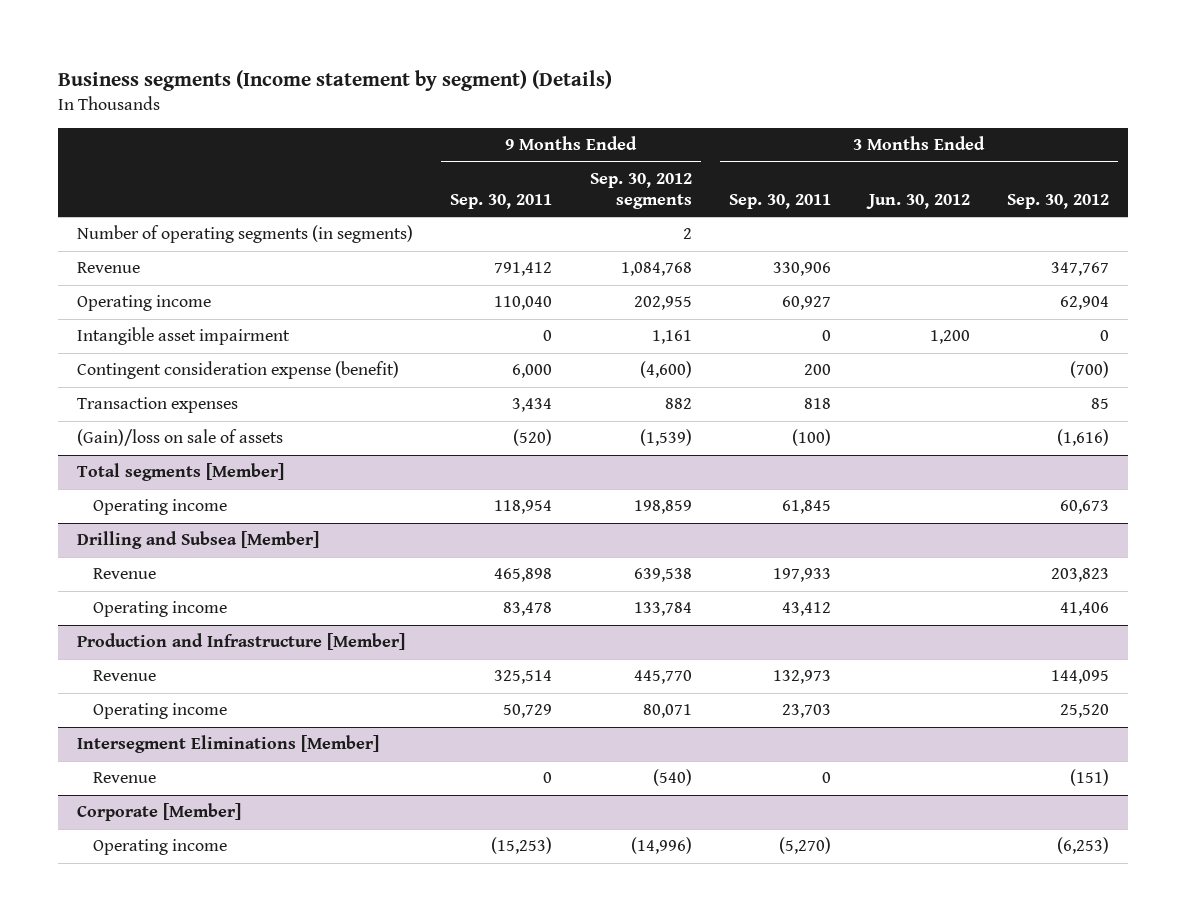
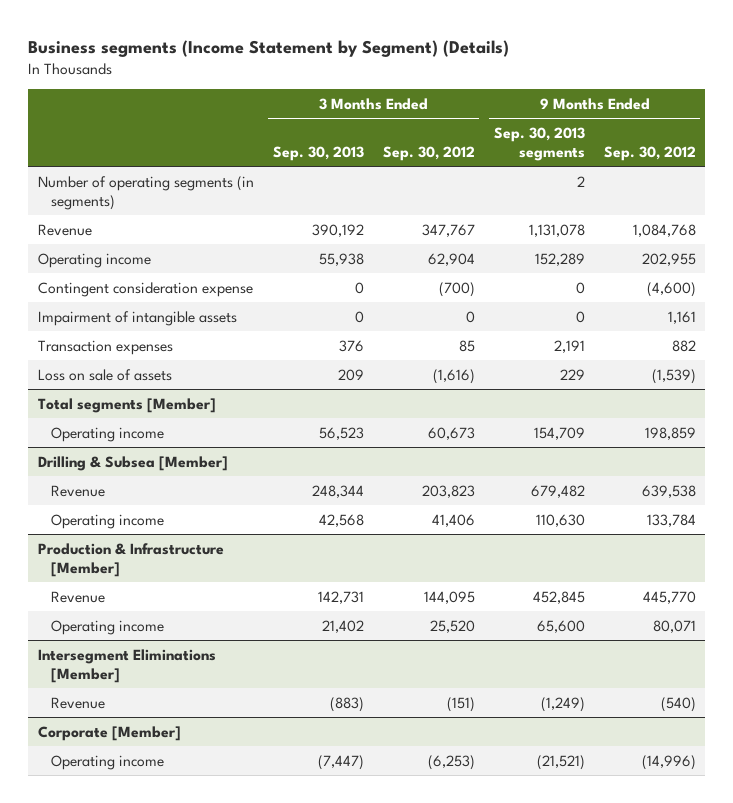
- Business segments (Income statement by segment) (Details)
+ Business segments (Income Statement by Segment) (Details)
- | 9 Months Ended Sep. 30, 2011 | 9 Months Ended Sep. 30, 2012 segments | 3 Months Ended Sep. 30, 2011 | 3 Months Ended Jun. 30, 2012 | 3 Months Ended Sep. 30, 2012
+ | 3 Months Ended Sep. 30, 2013 | 3 Months Ended Sep. 30, 2012 | 9 Months Ended Sep. 30, 2013 segments | 9 Months Ended Sep. 30, 2012
- Intangible asset impairment | 0 | 1,161 | 0 | 1,200 | 0
- Contingent consideration expense (benefit) | 6,000 | (4,600) | 200 | | (700)
+ Contingent consideration expense | 0 | (700) | 0 | (4,600)
+ Impairment of intangible assets | 0 | 0 | 0 | 1,161
- (Gain)/loss on sale of assets | (520) | (1,539) | (100) | | (1,616)
+ Loss on sale of assets | 209 | (1,616) | 229 | (1,539)
- Drilling and Subsea [Member]
+ Drilling & Subsea [Member]
- Production and Infrastructure [Member]
+ Production & Infrastructure [Member]

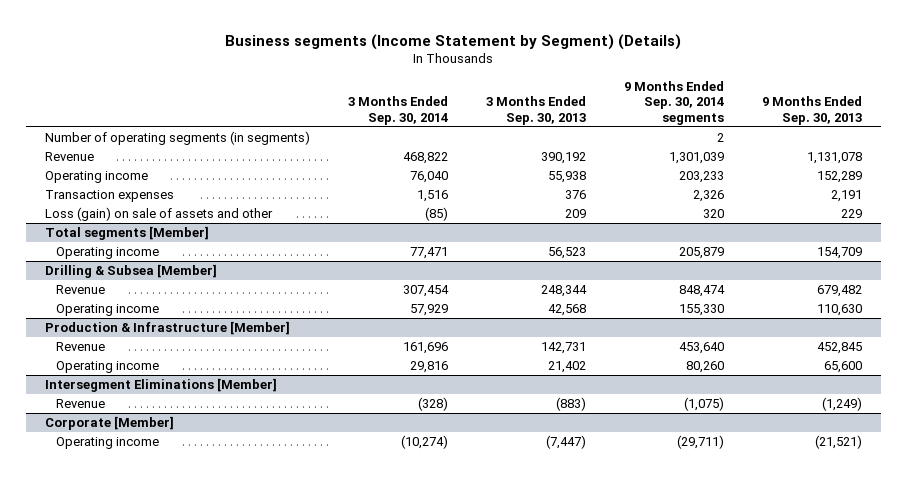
- | 3 Months Ended Sep. 30, 2013 | 3 Months Ended Sep. 30, 2012 | 9 Months Ended Sep. 30, 2013 segments | 9 Months Ended Sep. 30, 2012
+ | 3 Months Ended Sep. 30, 2014 | 3 Months Ended Sep. 30, 2013 | 9 Months Ended Sep. 30, 2014 segments | 9 Months Ended Sep. 30, 2013
- Contingent consideration expense | 0 | (700) | 0 | (4,600)
- Impairment of intangible assets | 0 | 0 | 0 | 1,161
- Loss on sale of assets | 209 | (1,616) | 229 | (1,539)
+ Loss (gain) on sale of assets and other | (85) | 209 | 320 | 229

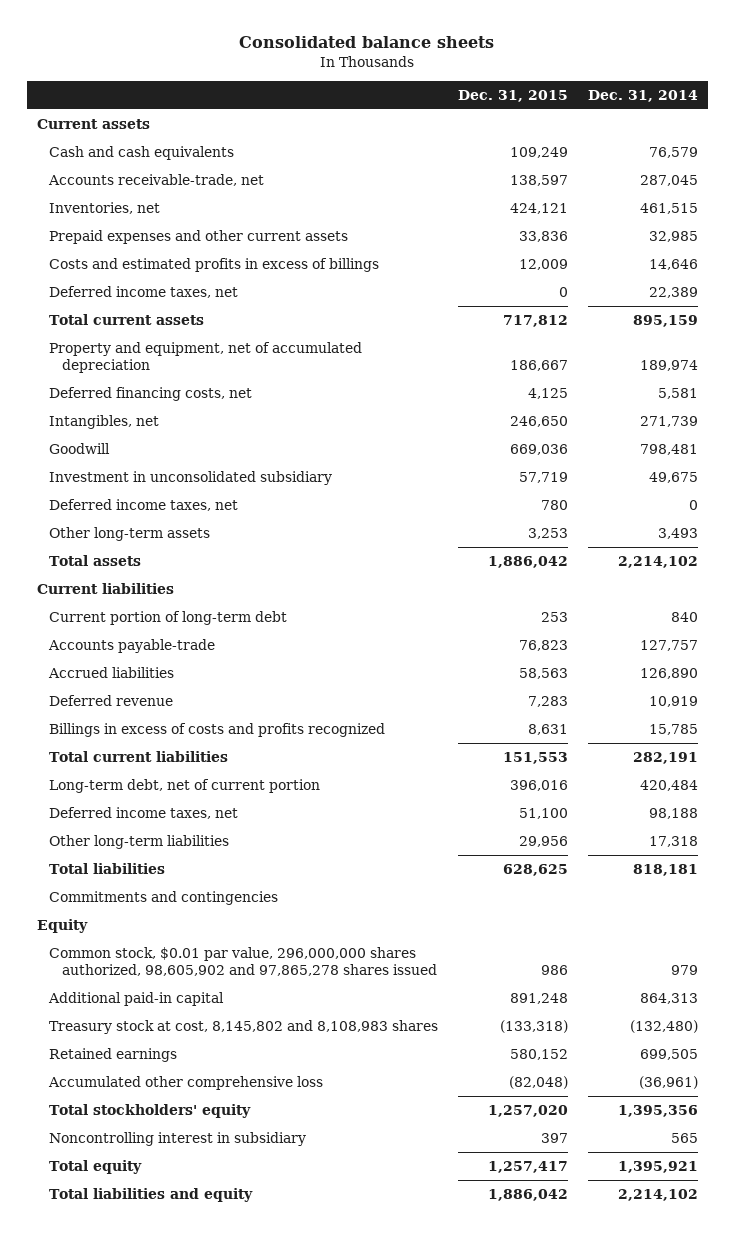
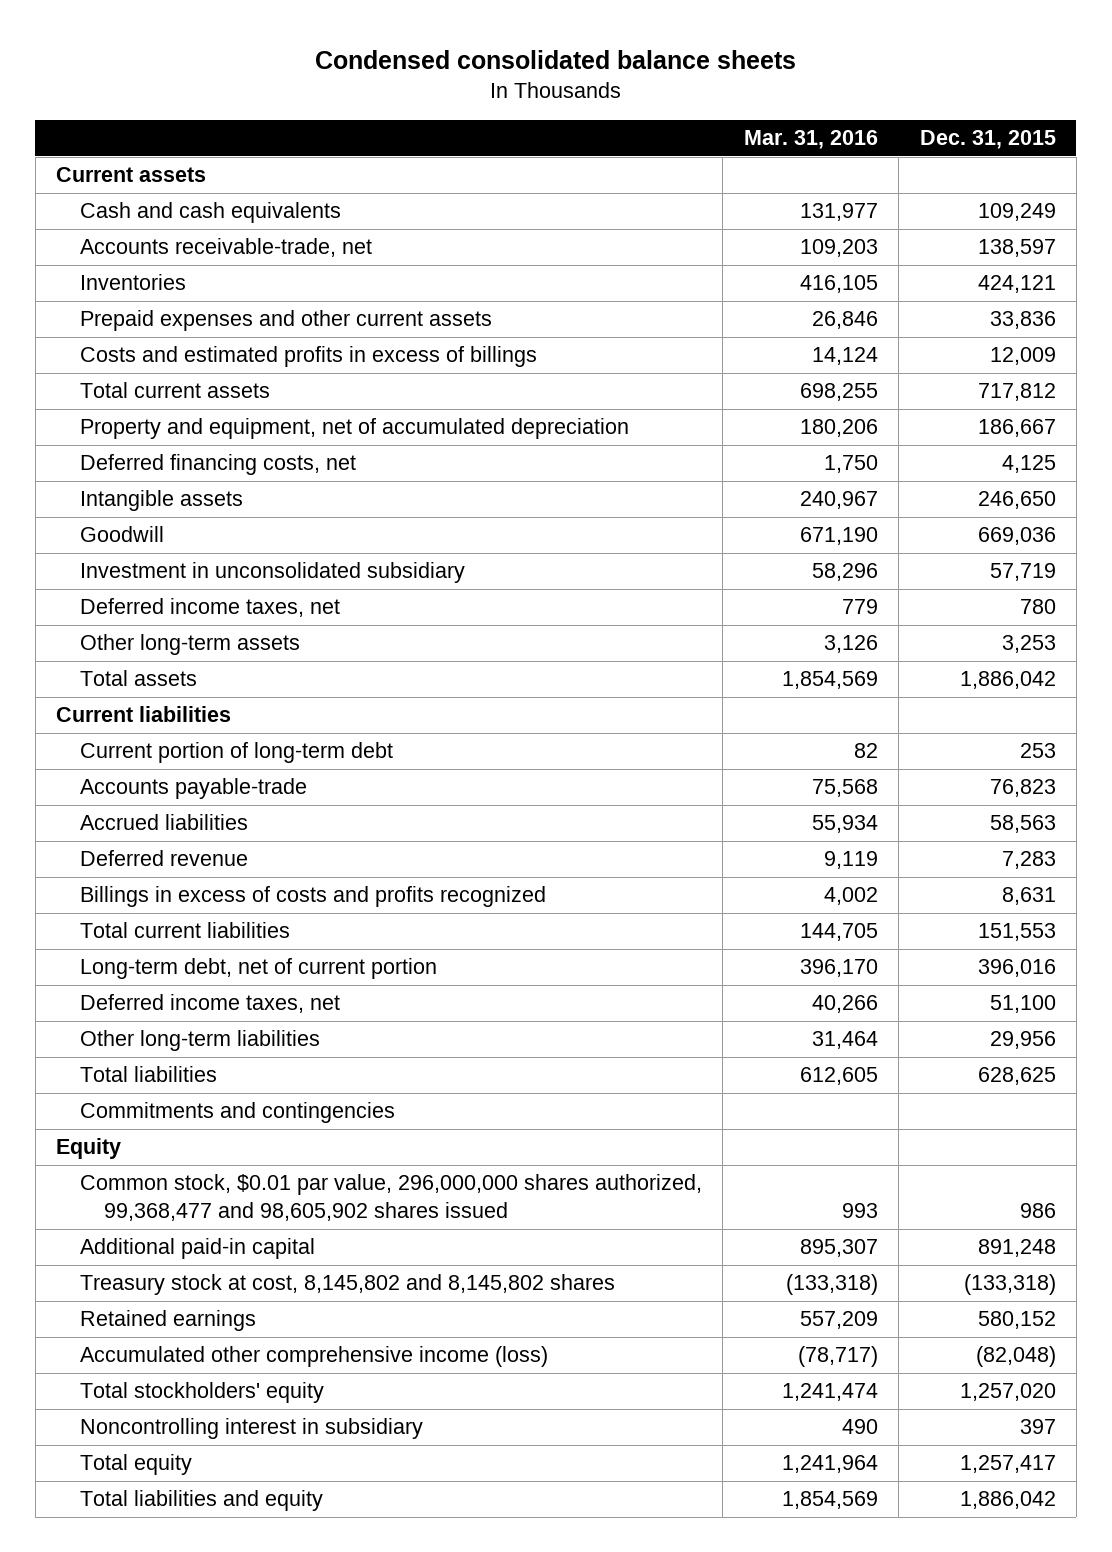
- Consolidated balance sheets
+ Condensed consolidated balance sheets
- | Dec. 31, 2015 | Dec. 31, 2014
+ | Mar. 31, 2016 | Dec. 31, 2015
- Inventories, net | 424,121 | 461,515
+ Inventories | 416,105 | 424,121
- Deferred income taxes, net | 0 | 22,389
- Intangibles, net | 246,650 | 271,739
+ Intangible assets | 240,967 | 246,650
- Common stock, $0.01 par value, 296,000,000 shares authorized, 98,605,902 and 97,865,278 shares issued | 986 | 979
+ Common stock, $0.01 par value, 296,000,000 shares authorized, 99,368,477 and 98,605,902 shares issued | 993 | 986
- Treasury stock at cost, 8,145,802 and 8,108,983 shares | (133,318) | (132,480)
+ Treasury stock at cost, 8,145,802 and 8,145,802 shares | (133,318) | (133,318)
- Accumulated other comprehensive loss | (82,048) | (36,961)
+ Accumulated other comprehensive income (loss) | (78,717) | (82,048)

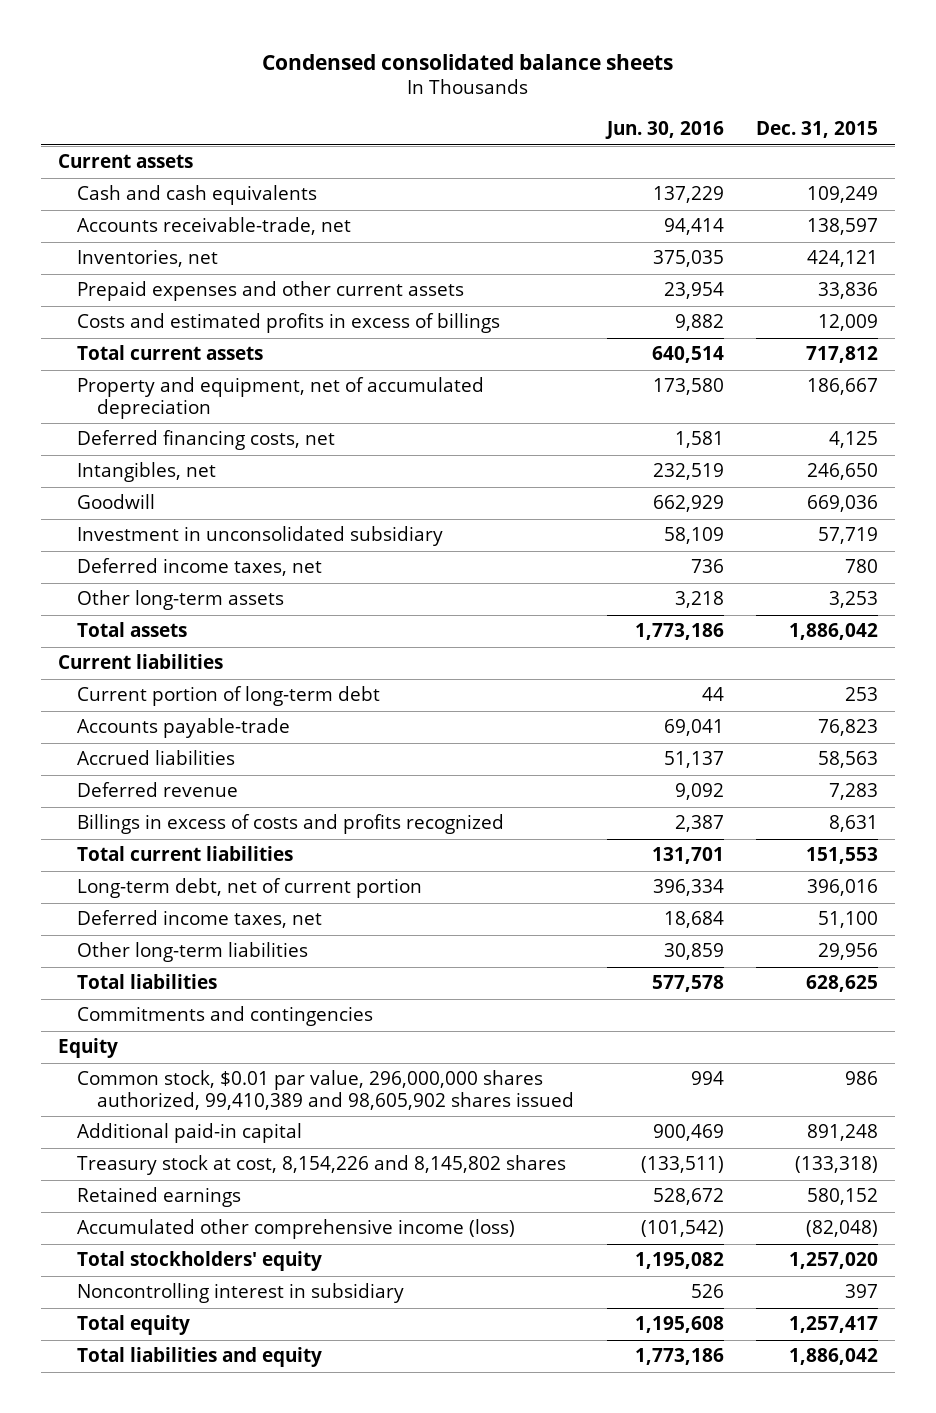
- | Mar. 31, 2016 | Dec. 31, 2015
+ | Jun. 30, 2016 | Dec. 31, 2015
- Inventories | 416,105 | 424,121
+ Inventories, net | 375,035 | 424,121
- Intangible assets | 240,967 | 246,650
+ Intangibles, net | 232,519 | 246,650
- Common stock, $0.01 par value, 296,000,000 shares authorized, 99,368,477 and 98,605,902 shares issued | 993 | 986
+ Common stock, $0.01 par value, 296,000,000 shares authorized, 99,410,389 and 98,605,902 shares issued | 994 | 986
- Treasury stock at cost, 8,145,802 and 8,145,802 shares | (133,318) | (133,318)
+ Treasury stock at cost, 8,154,226 and 8,145,802 shares | (133,511) | (133,318)

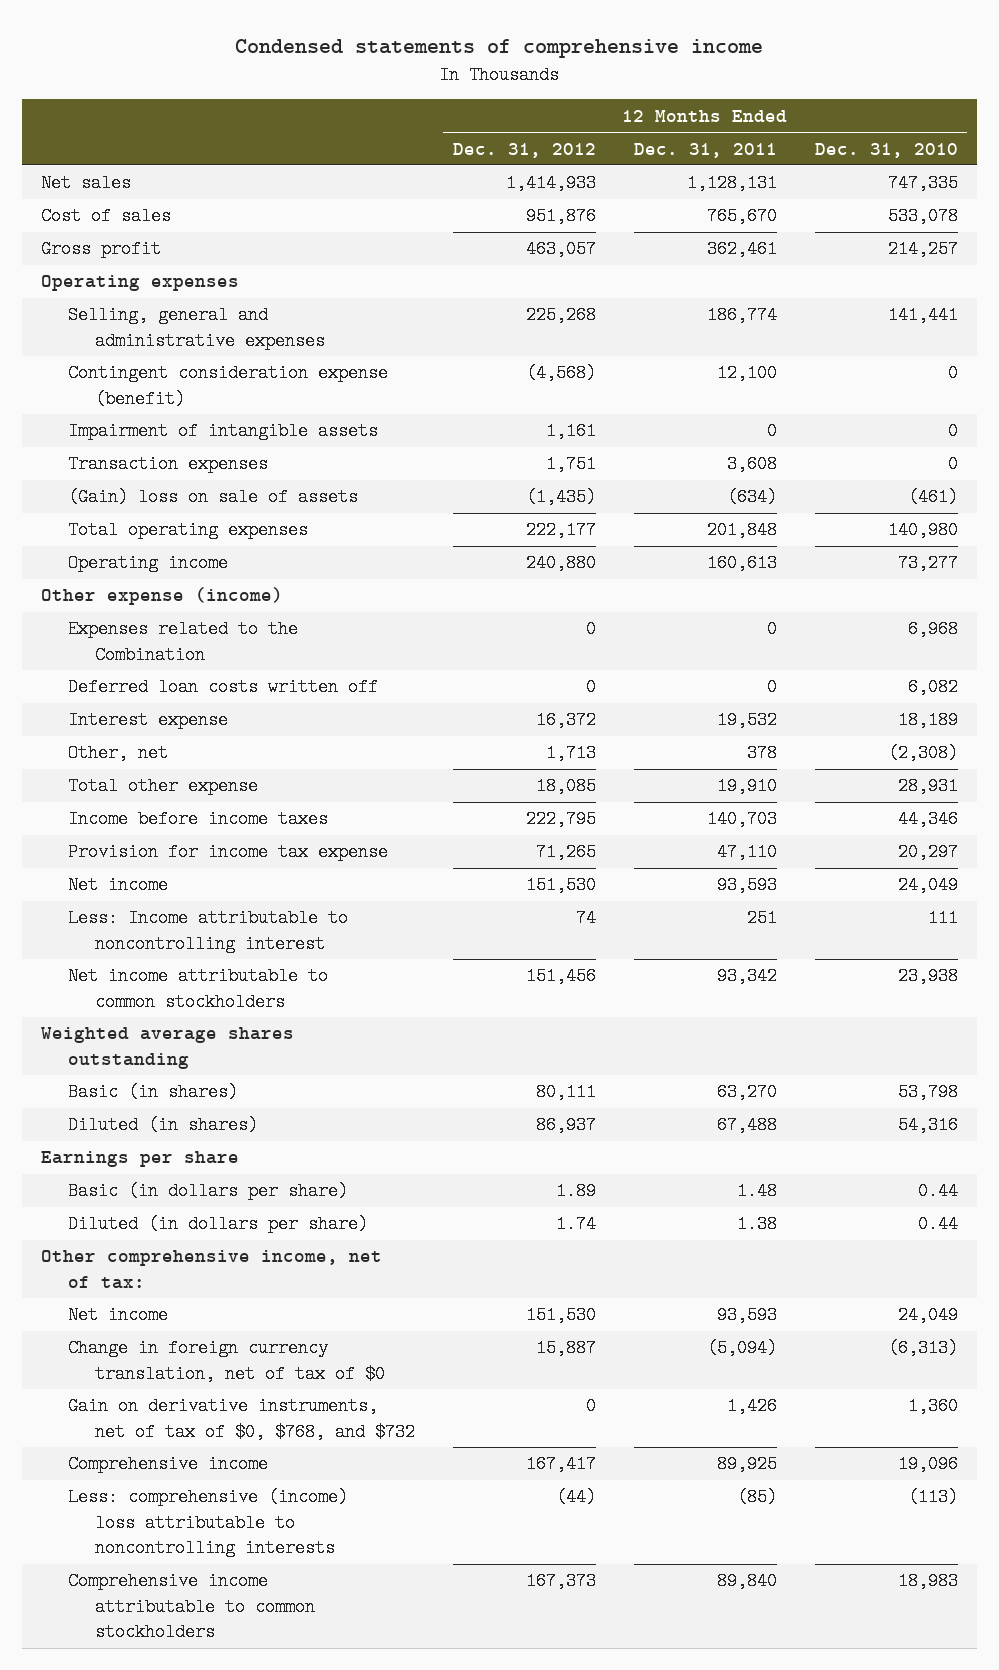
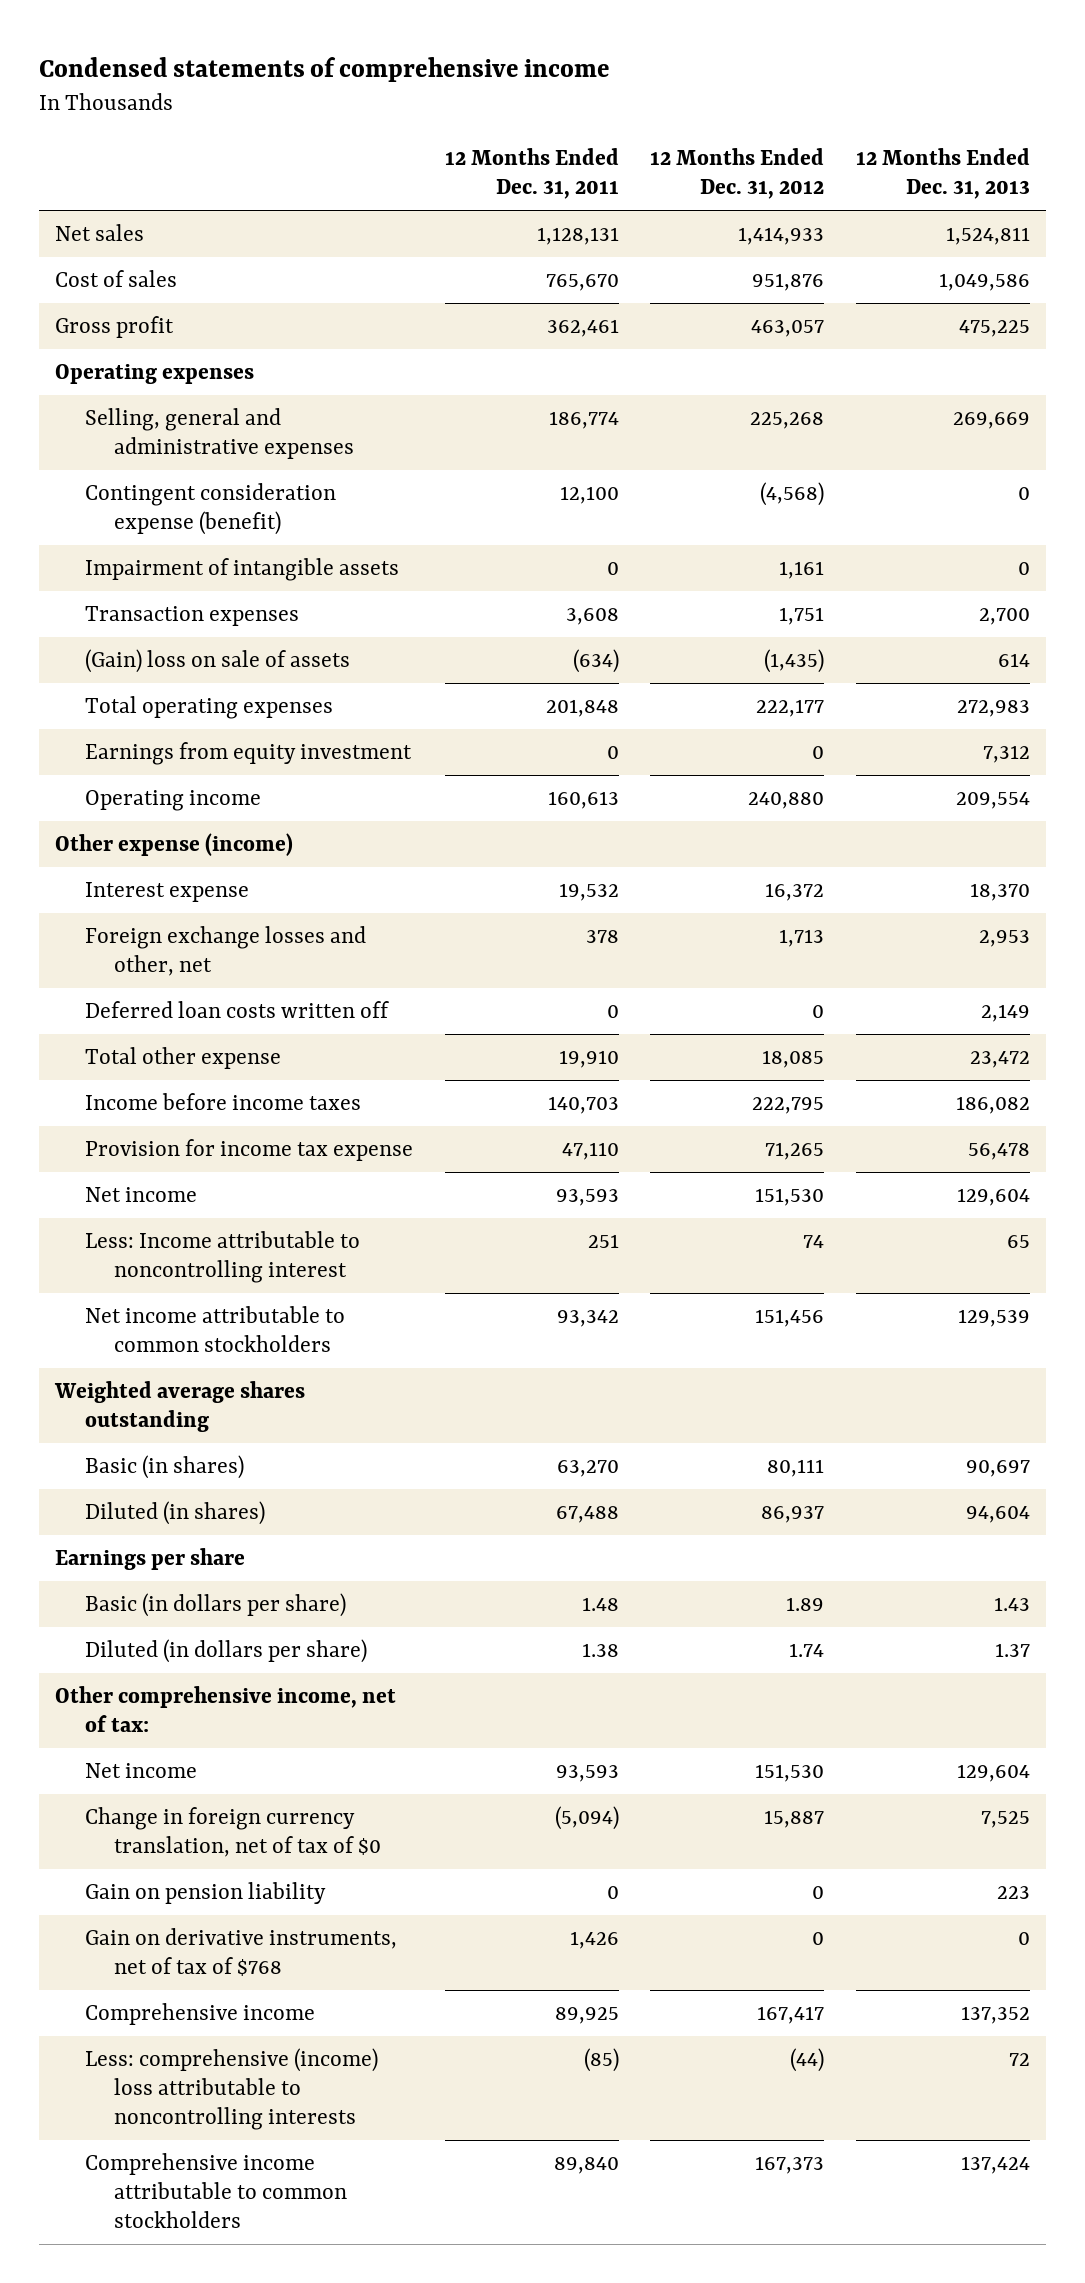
- | 12 Months Ended Dec. 31, 2012 | 12 Months Ended Dec. 31, 2011 | 12 Months Ended Dec. 31, 2010
+ | 12 Months Ended Dec. 31, 2011 | 12 Months Ended Dec. 31, 2012 | 12 Months Ended Dec. 31, 2013
+ Earnings from equity investment | 0 | 0 | 7,312
- Expenses related to the Combination | 0 | 0 | 6,968
- Other, net | 1,713 | 378 | (2,308)
+ Foreign exchange losses and other, net | 378 | 1,713 | 2,953
moved down: Deferred loan costs written off | 0 | 0 | 2,149
- Gain on derivative instruments, net of tax of $0, $768, and $732 | 0 | 1,426 | 1,360
+ Gain on pension liability | 0 | 0 | 223
+ Gain on derivative instruments, net of tax of $768 | 1,426 | 0 | 0

